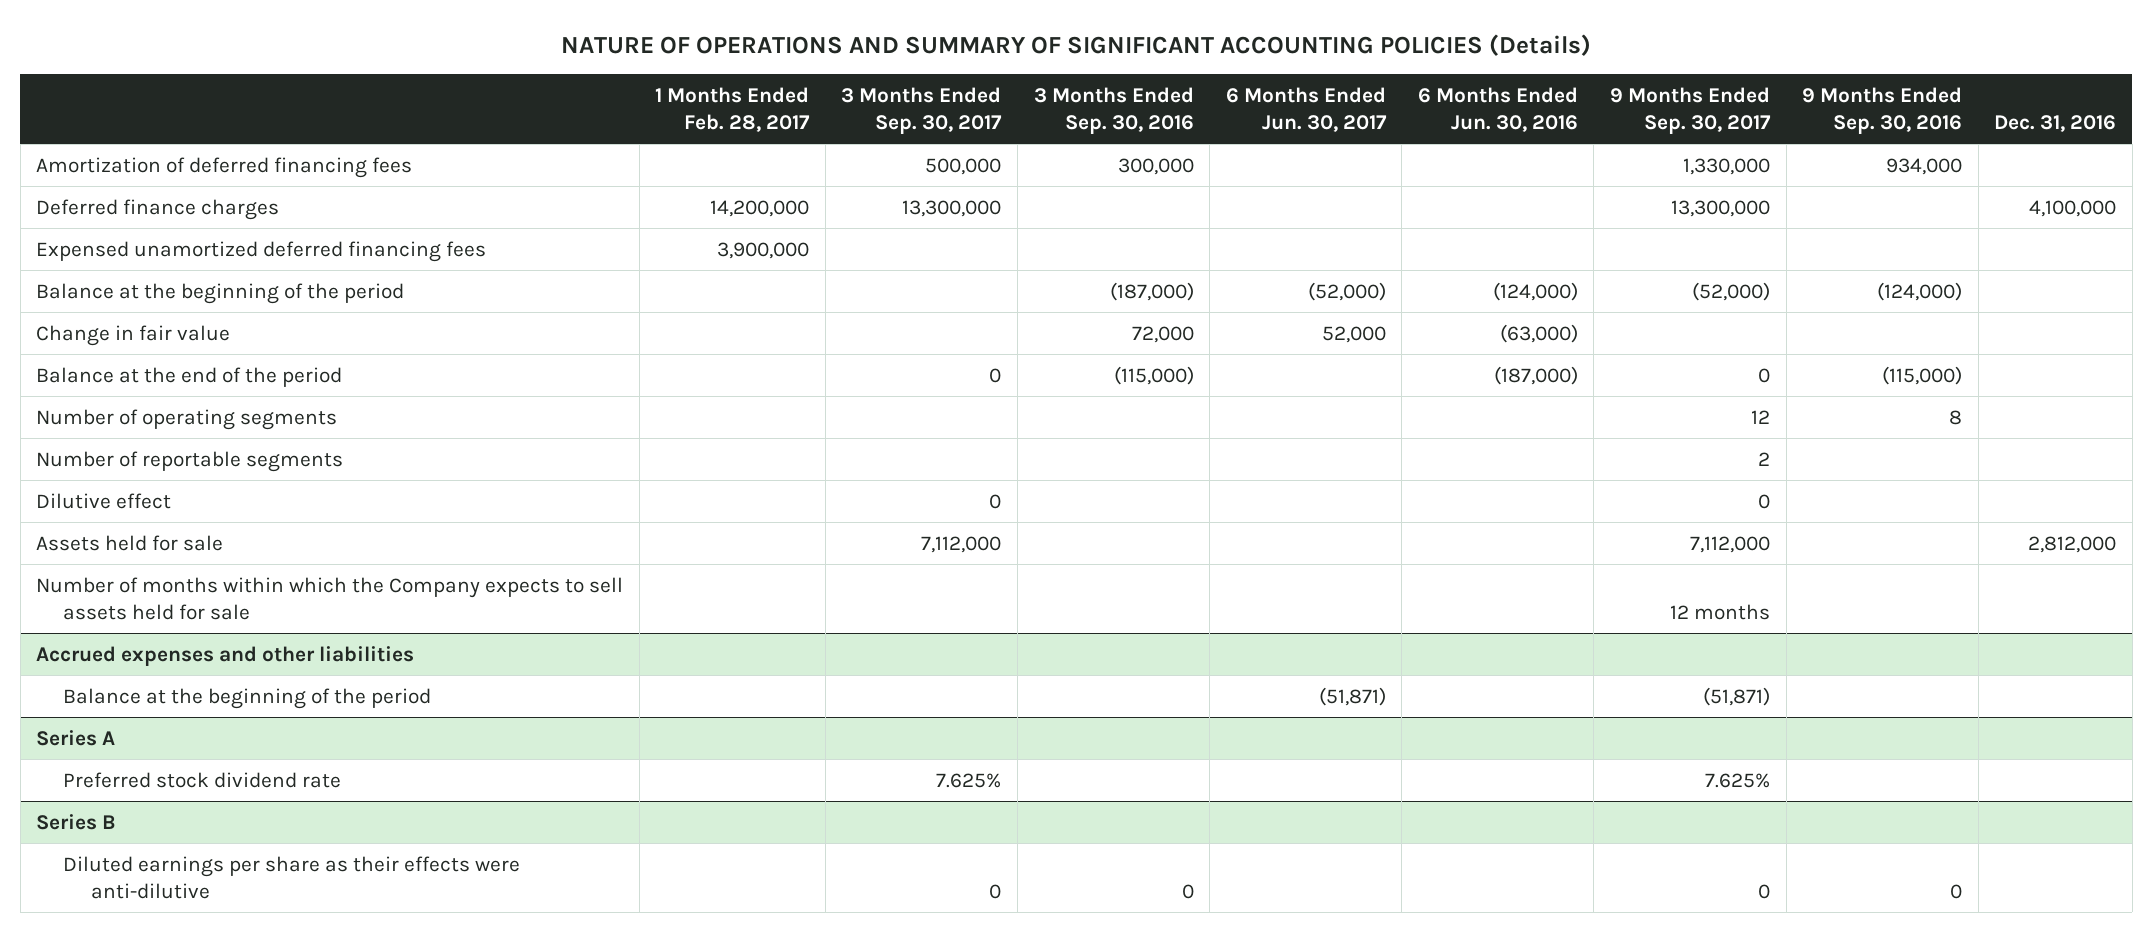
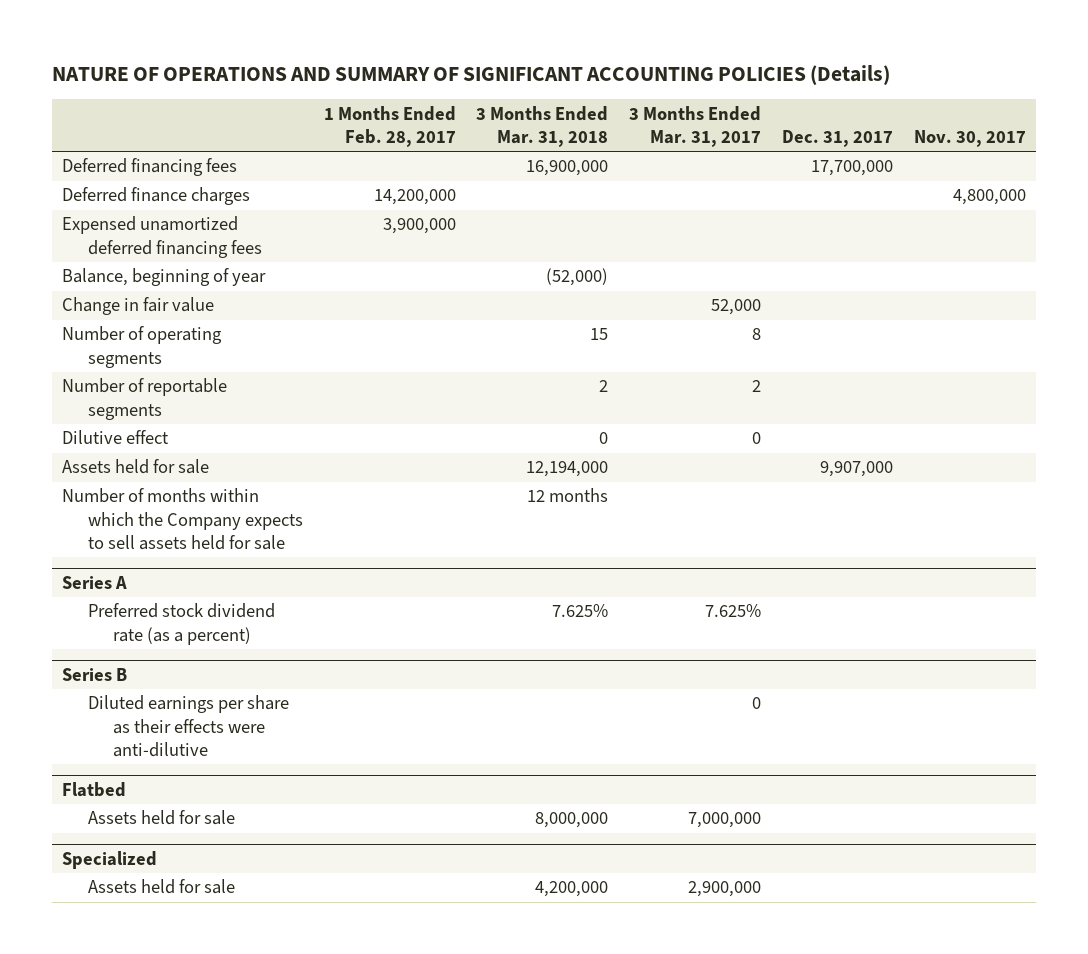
- | 1 Months Ended Feb. 28, 2017 | 3 Months Ended Sep. 30, 2017 | 3 Months Ended Sep. 30, 2016 | 6 Months Ended Jun. 30, 2017 | 6 Months Ended Jun. 30, 2016 | 9 Months Ended Sep. 30, 2017 | 9 Months Ended Sep. 30, 2016 | Dec. 31, 2016
+ | 1 Months Ended Feb. 28, 2017 | 3 Months Ended Mar. 31, 2018 | 3 Months Ended Mar. 31, 2017 | Dec. 31, 2017 | Nov. 30, 2017
- Amortization of deferred financing fees | | 500,000 | 300,000 | | | 1,330,000 | 934,000 |
+ Deferred financing fees | | 16,900,000 | | 17,700,000 |
- Balance at the beginning of the period | | | (187,000) | (52,000) | (124,000) | (52,000) | (124,000) |
+ Balance, beginning of year | | (52,000) | | |
- Balance at the end of the period | | 0 | (115,000) | | (187,000) | 0 | (115,000) |
- Accrued expenses and other liabilities
- Balance at the beginning of the period | | | | (51,871) | | (51,871) | |
@ Series A
- Preferred stock dividend rate | | 7.625% | | | | 7.625% | |
+ Preferred stock dividend rate (as a percent) | | 7.625% | 7.625% | |
+ Flatbed
+ Assets held for sale | | 8,000,000 | 7,000,000 | |
+ Specialized
+ Assets held for sale | | 4,200,000 | 2,900,000 | |

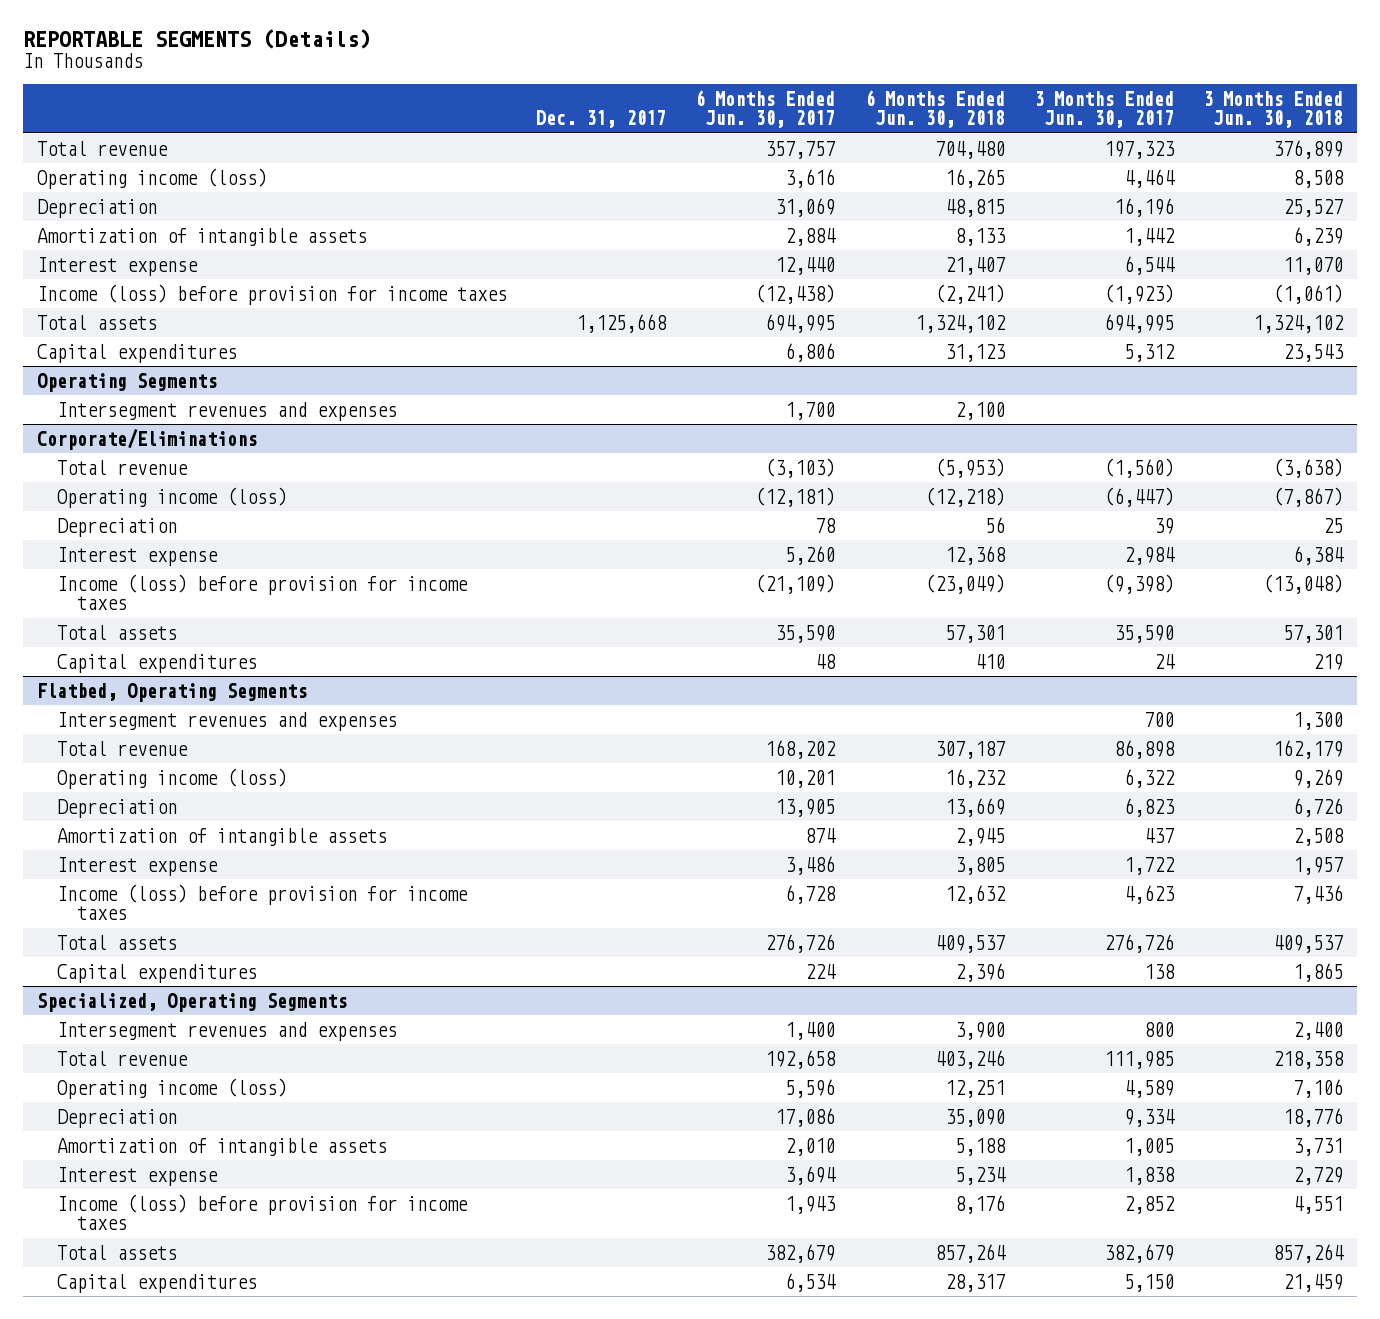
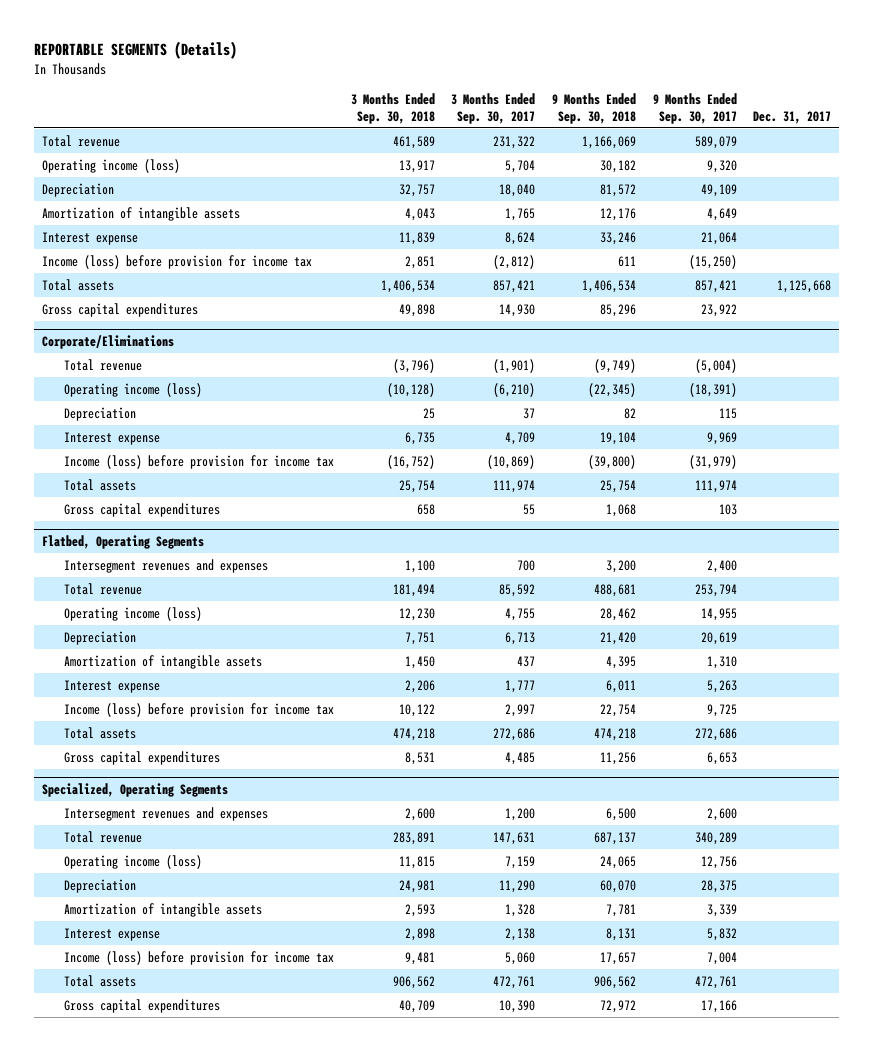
- | Dec. 31, 2017 | 6 Months Ended Jun. 30, 2017 | 6 Months Ended Jun. 30, 2018 | 3 Months Ended Jun. 30, 2017 | 3 Months Ended Jun. 30, 2018
+ | 3 Months Ended Sep. 30, 2018 | 3 Months Ended Sep. 30, 2017 | 9 Months Ended Sep. 30, 2018 | 9 Months Ended Sep. 30, 2017 | Dec. 31, 2017
- Income (loss) before provision for income taxes | | (12,438) | (2,241) | (1,923) | (1,061)
+ Income (loss) before provision for income tax | 2,851 | (2,812) | 611 | (15,250) |
- Capital expenditures | | 6,806 | 31,123 | 5,312 | 23,543
- Operating Segments
- Intersegment revenues and expenses | | 1,700 | 2,100 | |
+ Gross capital expenditures | 49,898 | 14,930 | 85,296 | 23,922 |
@ Corporate/Eliminations
- Income (loss) before provision for income taxes | | (21,109) | (23,049) | (9,398) | (13,048)
+ Income (loss) before provision for income tax | (16,752) | (10,869) | (39,800) | (31,979) |
- Capital expenditures | | 48 | 410 | 24 | 219
+ Gross capital expenditures | 658 | 55 | 1,068 | 103 |
@ Flatbed, Operating Segments
- Income (loss) before provision for income taxes | | 6,728 | 12,632 | 4,623 | 7,436
+ Income (loss) before provision for income tax | 10,122 | 2,997 | 22,754 | 9,725 |
- Capital expenditures | | 224 | 2,396 | 138 | 1,865
+ Gross capital expenditures | 8,531 | 4,485 | 11,256 | 6,653 |
@ Specialized, Operating Segments
- Income (loss) before provision for income taxes | | 1,943 | 8,176 | 2,852 | 4,551
+ Income (loss) before provision for income tax | 9,481 | 5,060 | 17,657 | 7,004 |
- Capital expenditures | | 6,534 | 28,317 | 5,150 | 21,459
+ Gross capital expenditures | 40,709 | 10,390 | 72,972 | 17,166 |

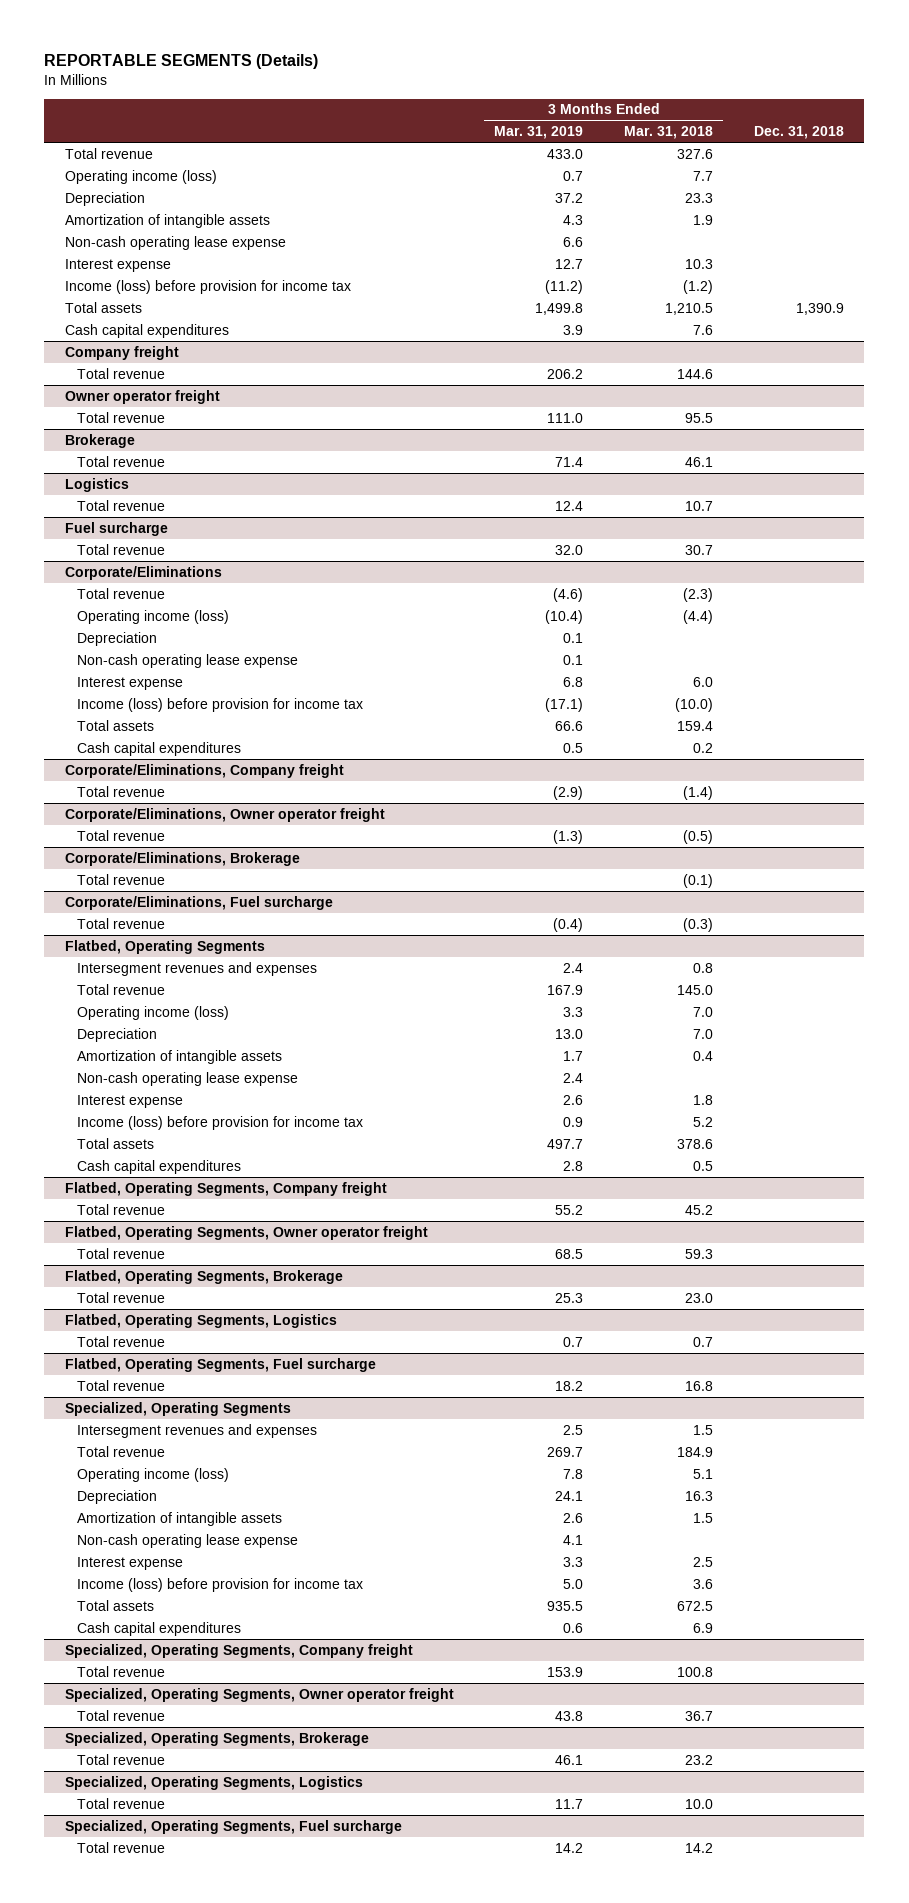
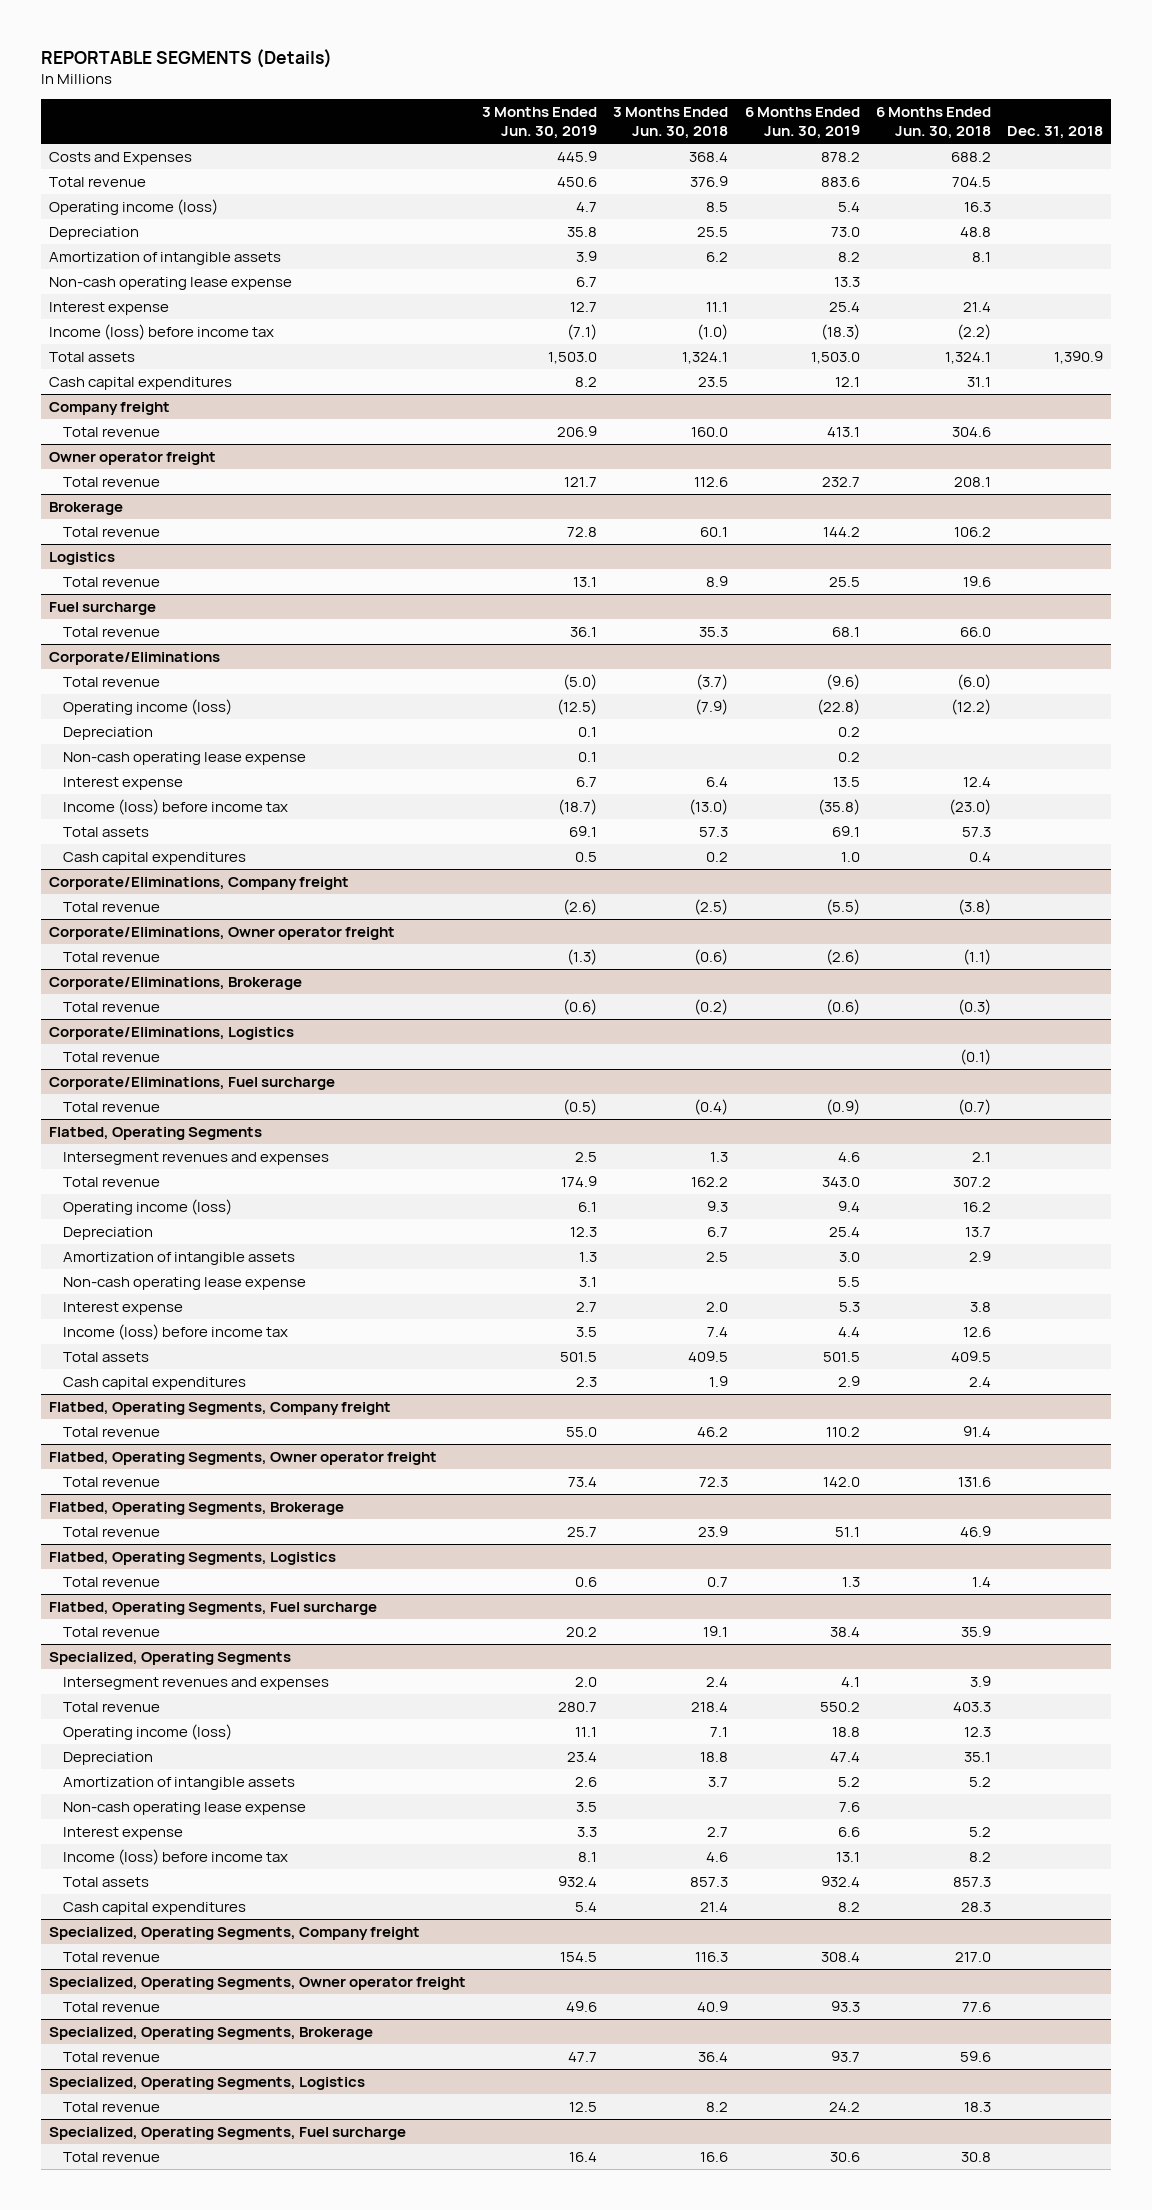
- | 3 Months Ended Mar. 31, 2019 | 3 Months Ended Mar. 31, 2018 | Dec. 31, 2018
+ | 3 Months Ended Jun. 30, 2019 | 3 Months Ended Jun. 30, 2018 | 6 Months Ended Jun. 30, 2019 | 6 Months Ended Jun. 30, 2018 | Dec. 31, 2018
+ Costs and Expenses | 445.9 | 368.4 | 878.2 | 688.2 |
- Income (loss) before provision for income tax | (11.2) | (1.2) |
+ Income (loss) before income tax | (7.1) | (1.0) | (18.3) | (2.2) |
@ Corporate/Eliminations
- Income (loss) before provision for income tax | (17.1) | (10.0) |
+ Income (loss) before income tax | (18.7) | (13.0) | (35.8) | (23.0) |
+ Corporate/Eliminations, Logistics
+ Total revenue | | | | (0.1) |
@ Flatbed, Operating Segments
- Income (loss) before provision for income tax | 0.9 | 5.2 |
+ Income (loss) before income tax | 3.5 | 7.4 | 4.4 | 12.6 |
@ Specialized, Operating Segments
- Income (loss) before provision for income tax | 5.0 | 3.6 |
+ Income (loss) before income tax | 8.1 | 4.6 | 13.1 | 8.2 |

